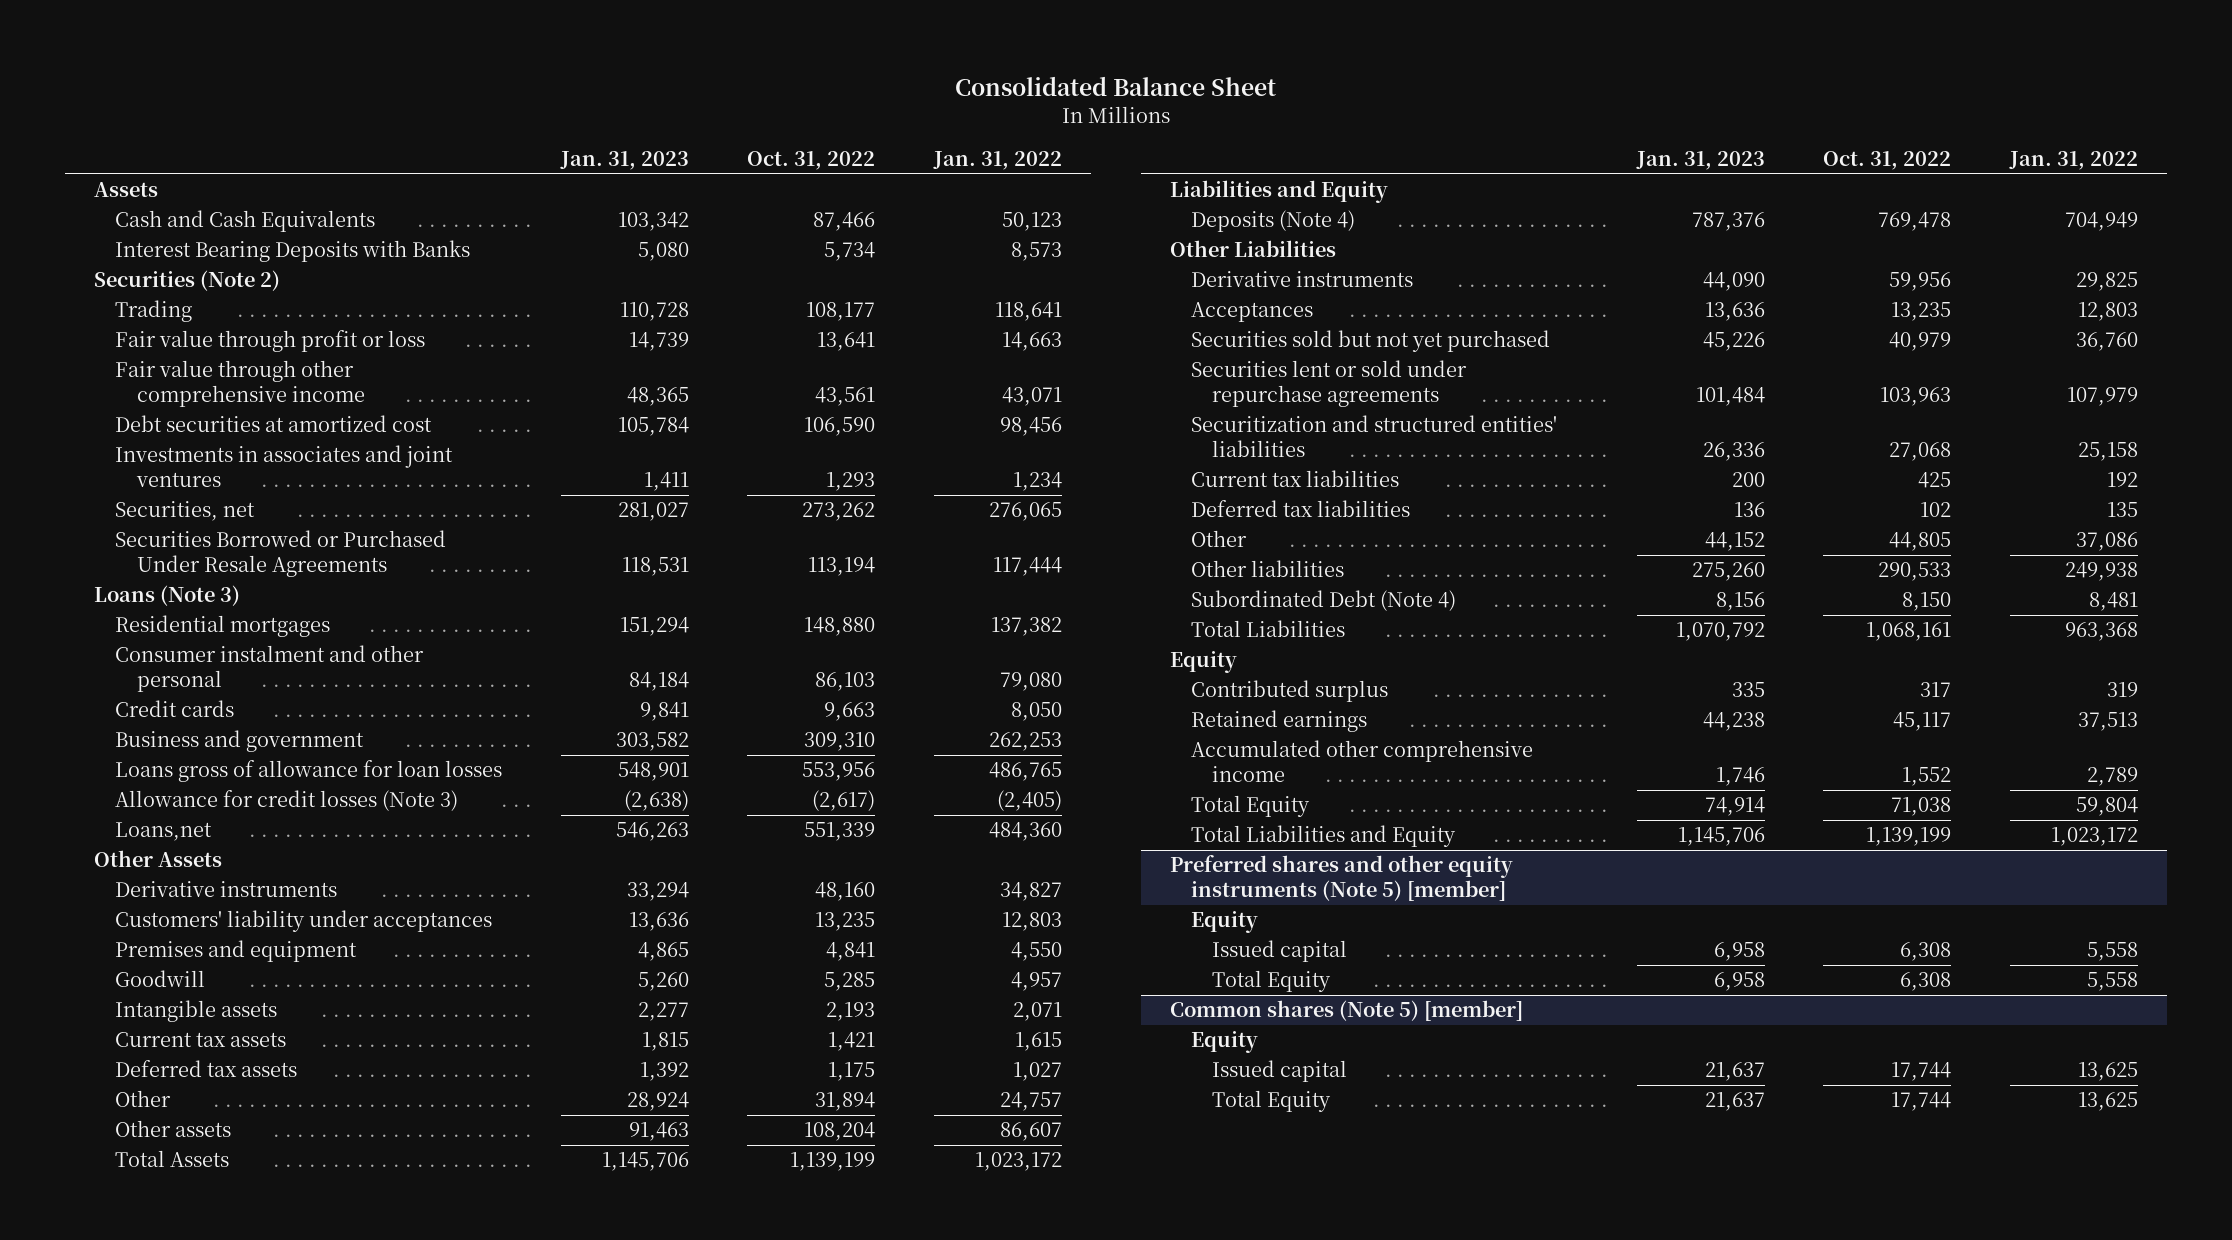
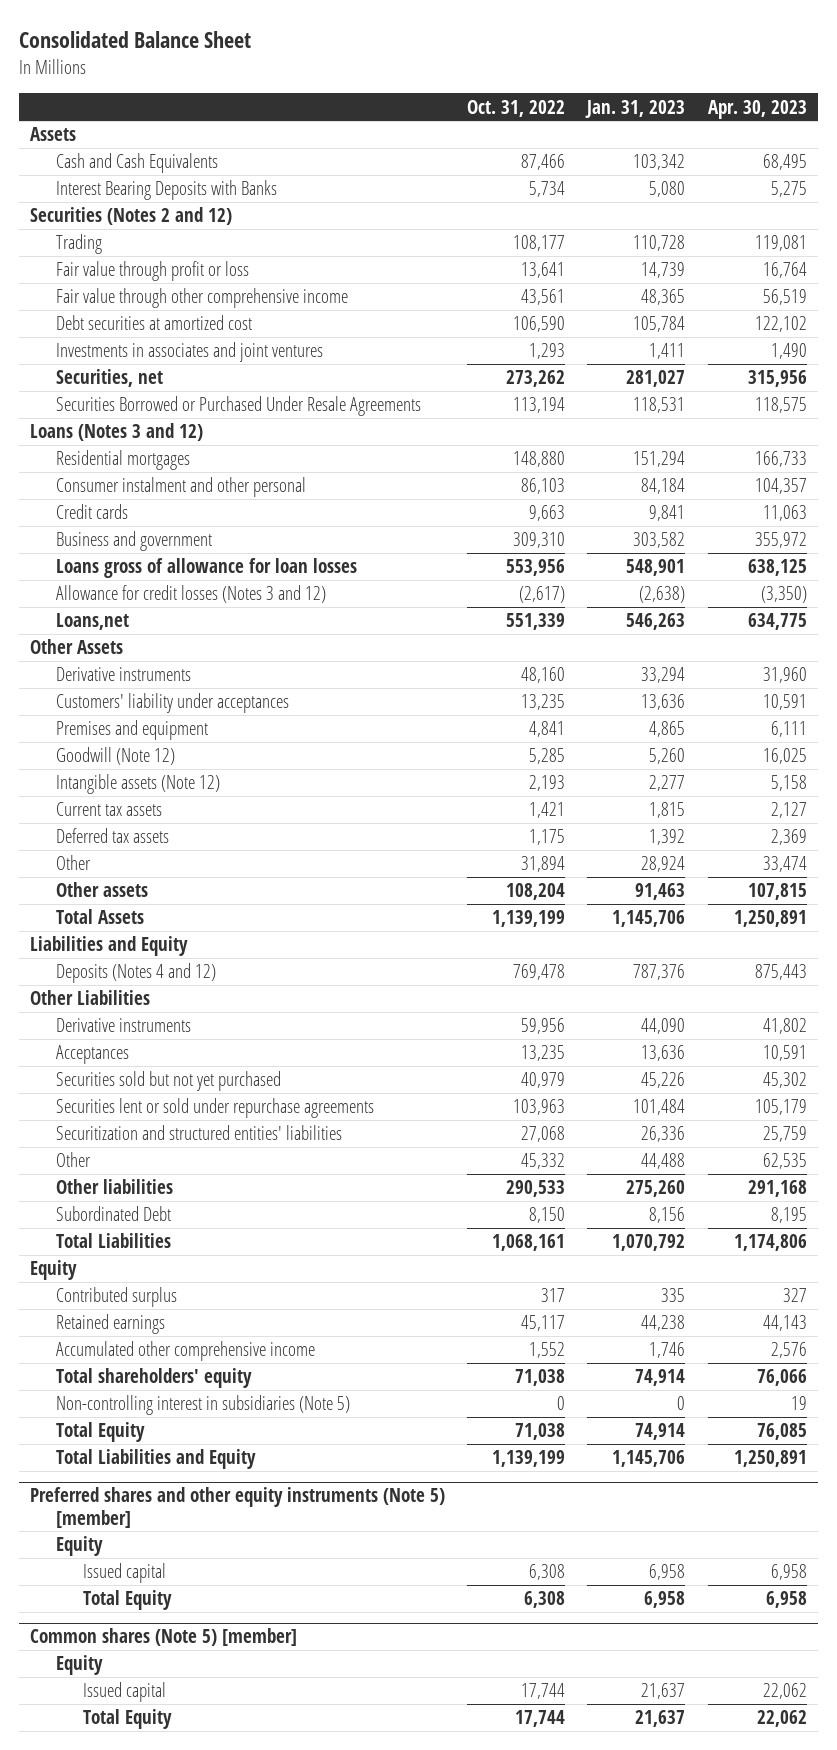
- | Jan. 31, 2023 | Oct. 31, 2022 | Jan. 31, 2022
+ | Oct. 31, 2022 | Jan. 31, 2023 | Apr. 30, 2023
- Securities (Note 2)
+ Securities (Notes 2 and 12)
- Loans (Note 3)
+ Loans (Notes 3 and 12)
- Allowance for credit losses (Note 3) | (2,638) | (2,617) | (2,405)
+ Allowance for credit losses (Notes 3 and 12) | (2,617) | (2,638) | (3,350)
- Goodwill | 5,260 | 5,285 | 4,957
- Intangible assets | 2,277 | 2,193 | 2,071
+ Goodwill (Note 12) | 5,285 | 5,260 | 16,025
+ Intangible assets (Note 12) | 2,193 | 2,277 | 5,158
- Deposits (Note 4) | 787,376 | 769,478 | 704,949
+ Deposits (Notes 4 and 12) | 769,478 | 787,376 | 875,443
- Current tax liabilities | 200 | 425 | 192
- Deferred tax liabilities | 136 | 102 | 135
- Other | 44,152 | 44,805 | 37,086
+ Other | 45,332 | 44,488 | 62,535
- Subordinated Debt (Note 4) | 8,156 | 8,150 | 8,481
+ Subordinated Debt | 8,150 | 8,156 | 8,195
+ Total shareholders' equity | 71,038 | 74,914 | 76,066
+ Non-controlling interest in subsidiaries (Note 5) | 0 | 0 | 19

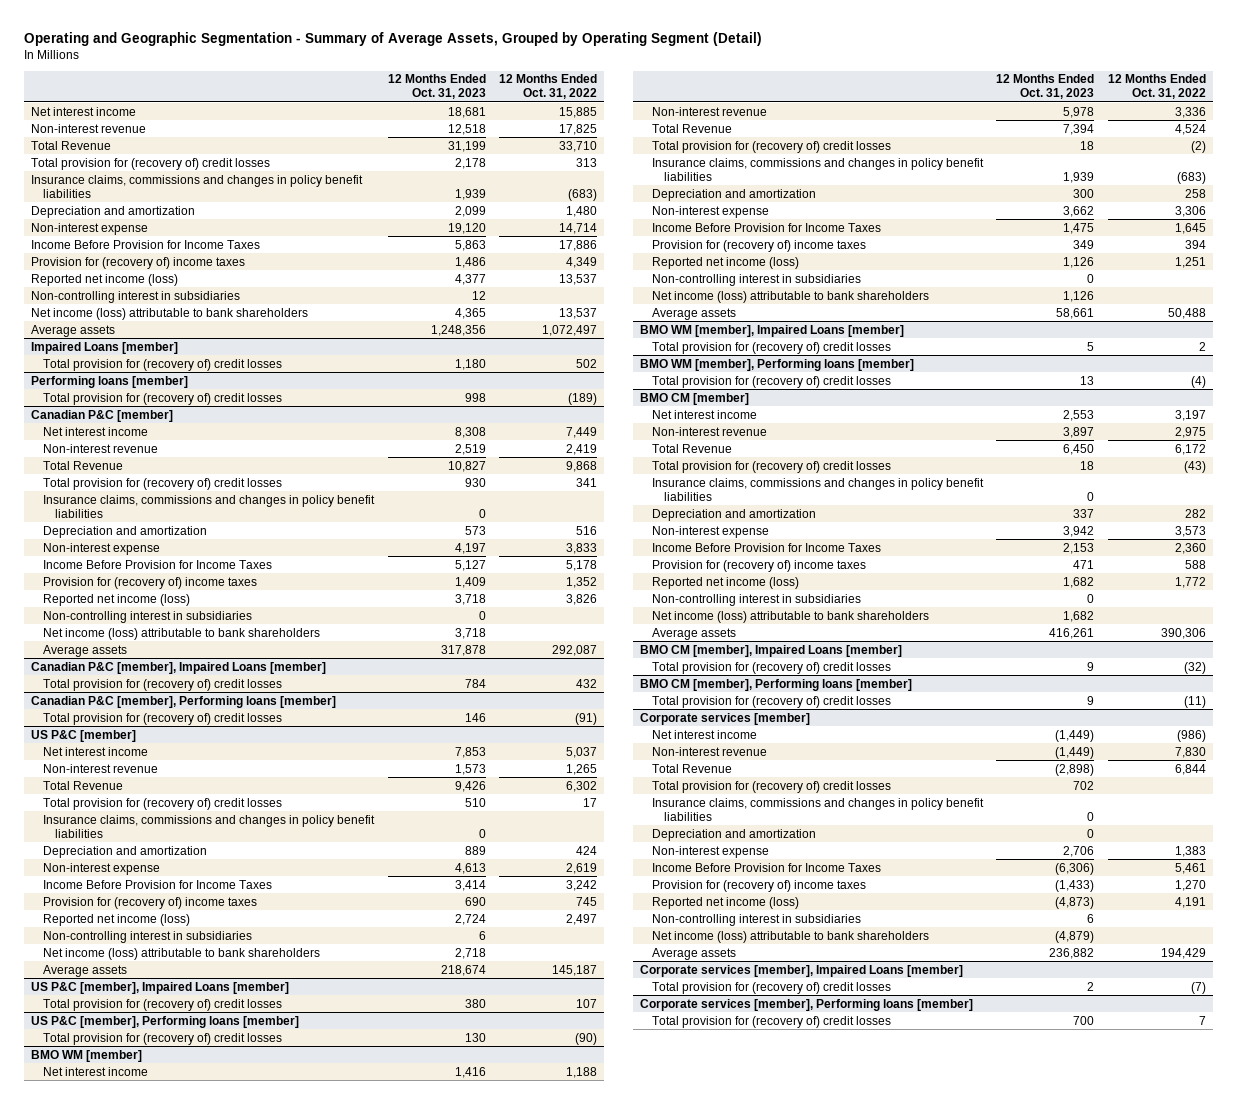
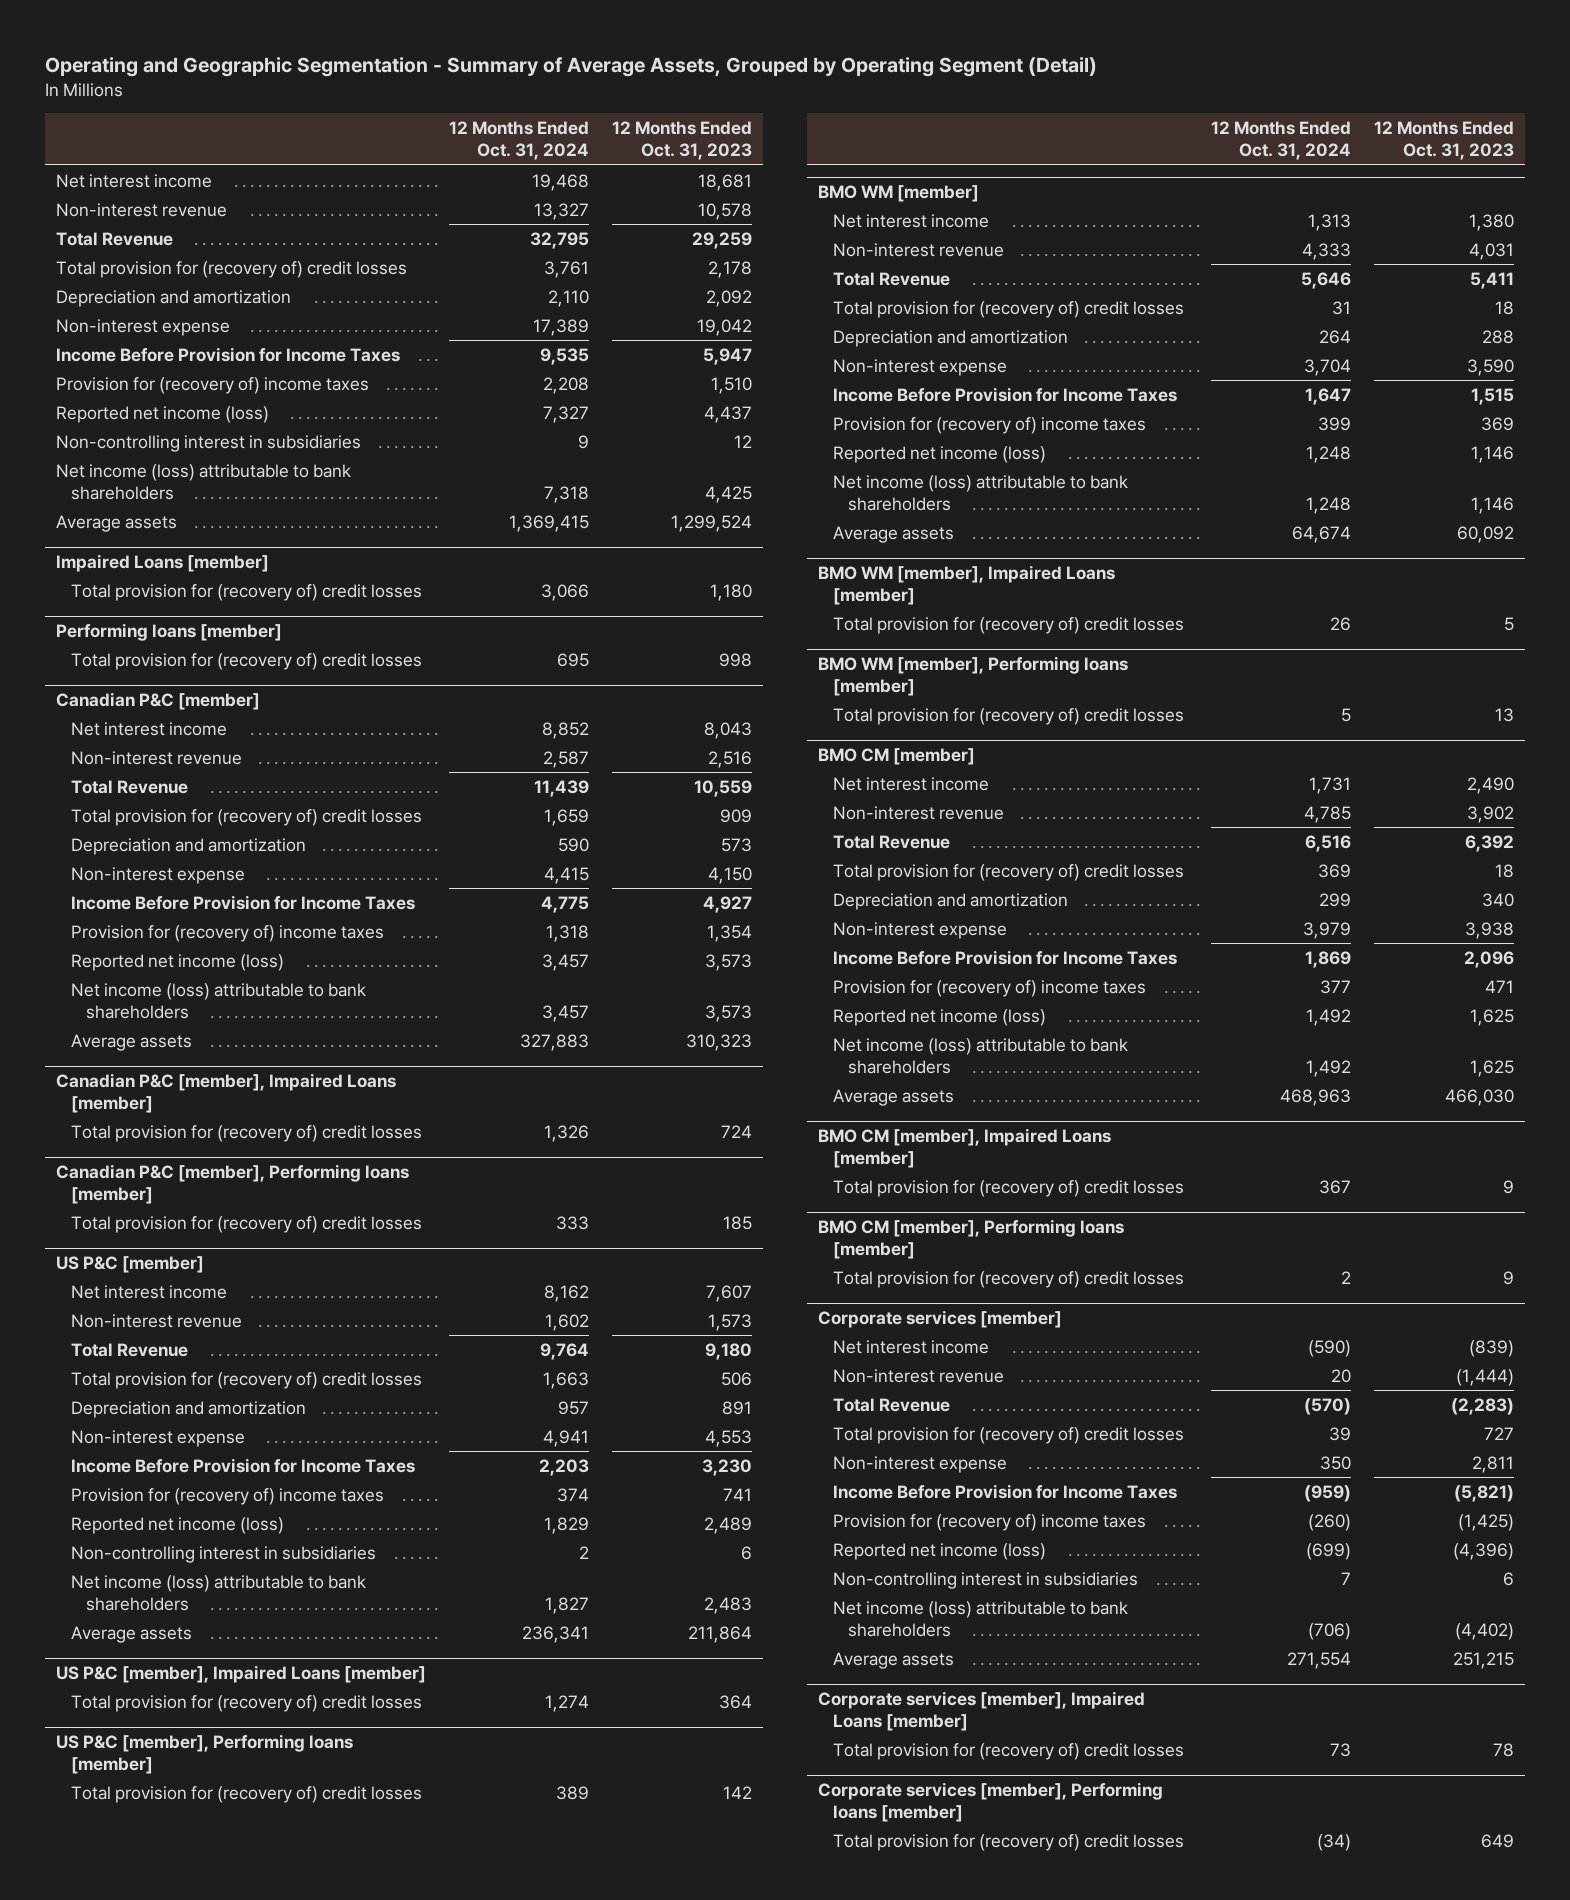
- | 12 Months Ended Oct. 31, 2023 | 12 Months Ended Oct. 31, 2022
+ | 12 Months Ended Oct. 31, 2024 | 12 Months Ended Oct. 31, 2023
- Non-interest revenue | 12,518 | 17,825
- Total Revenue | 31,199 | 33,710
+ Non-interest revenue | 13,327 | 10,578
+ Total Revenue | 32,795 | 29,259
- Insurance claims, commissions and changes in policy benefit liabilities | 1,939 | (683)
- Depreciation and amortization | 2,099 | 1,480
- Non-interest expense | 19,120 | 14,714
- Income Before Provision for Income Taxes | 5,863 | 17,886
- Provision for (recovery of) income taxes | 1,486 | 4,349
- Reported net income (loss) | 4,377 | 13,537
+ Depreciation and amortization | 2,110 | 2,092
+ Non-interest expense | 17,389 | 19,042
+ Income Before Provision for Income Taxes | 9,535 | 5,947
+ Provision for (recovery of) income taxes | 2,208 | 1,510
+ Reported net income (loss) | 7,327 | 4,437
- Net income (loss) attributable to bank shareholders | 4,365 | 13,537
- Average assets | 1,248,356 | 1,072,497
+ Net income (loss) attributable to bank shareholders | 7,318 | 4,425
+ Average assets | 1,369,415 | 1,299,524
@ Canadian P&C [member]
- Net interest income | 8,308 | 7,449
- Non-interest revenue | 2,519 | 2,419
- Total Revenue | 10,827 | 9,868
- Total provision for (recovery of) credit losses | 930 | 341
- Insurance claims, commissions and changes in policy benefit liabilities | 0 |
+ Net interest income | 8,852 | 8,043
+ Non-interest revenue | 2,587 | 2,516
+ Total Revenue | 11,439 | 10,559
+ Total provision for (recovery of) credit losses | 1,659 | 909
- Non-interest expense | 4,197 | 3,833
- Income Before Provision for Income Taxes | 5,127 | 5,178
- Provision for (recovery of) income taxes | 1,409 | 1,352
- Reported net income (loss) | 3,718 | 3,826
- Non-controlling interest in subsidiaries | 0 |
- Net income (loss) attributable to bank shareholders | 3,718 |
- Average assets | 317,878 | 292,087
+ Non-interest expense | 4,415 | 4,150
+ Income Before Provision for Income Taxes | 4,775 | 4,927
+ Provision for (recovery of) income taxes | 1,318 | 1,354
+ Reported net income (loss) | 3,457 | 3,573
+ Net income (loss) attributable to bank shareholders | 3,457 | 3,573
+ Average assets | 327,883 | 310,323
@ Canadian P&C [member], Impaired Loans [member]
- Total provision for (recovery of) credit losses | 784 | 432
+ Total provision for (recovery of) credit losses | 1,326 | 724
@ Canadian P&C [member], Performing loans [member]
- Total provision for (recovery of) credit losses | 146 | (91)
+ Total provision for (recovery of) credit losses | 333 | 185
@ US P&C [member]
- Net interest income | 7,853 | 5,037
+ Net interest income | 8,162 | 7,607
- Total Revenue | 9,426 | 6,302
- Total provision for (recovery of) credit losses | 510 | 17
- Insurance claims, commissions and changes in policy benefit liabilities | 0 |
- Depreciation and amortization | 889 | 424
- Non-interest expense | 4,613 | 2,619
- Income Before Provision for Income Taxes | 3,414 | 3,242
- Provision for (recovery of) income taxes | 690 | 745
- Reported net income (loss) | 2,724 | 2,497
+ Total Revenue | 9,764 | 9,180
+ Total provision for (recovery of) credit losses | 1,663 | 506
+ Depreciation and amortization | 957 | 891
+ Non-interest expense | 4,941 | 4,553
+ Income Before Provision for Income Taxes | 2,203 | 3,230
+ Provision for (recovery of) income taxes | 374 | 741
+ Reported net income (loss) | 1,829 | 2,489
- Net income (loss) attributable to bank shareholders | 2,718 |
- Average assets | 218,674 | 145,187
+ Net income (loss) attributable to bank shareholders | 1,827 | 2,483
+ Average assets | 236,341 | 211,864
@ US P&C [member], Impaired Loans [member]
- Total provision for (recovery of) credit losses | 380 | 107
+ Total provision for (recovery of) credit losses | 1,274 | 364
@ US P&C [member], Performing loans [member]
- Total provision for (recovery of) credit losses | 130 | (90)
+ Total provision for (recovery of) credit losses | 389 | 142
@ BMO WM [member]
- Net interest income | 1,416 | 1,188
- Non-interest revenue | 5,978 | 3,336
- Total Revenue | 7,394 | 4,524
+ Net interest income | 1,313 | 1,380
+ Non-interest revenue | 4,333 | 4,031
+ Total Revenue | 5,646 | 5,411
- Insurance claims, commissions and changes in policy benefit liabilities | 1,939 | (683)
- Depreciation and amortization | 300 | 258
- Non-interest expense | 3,662 | 3,306
- Income Before Provision for Income Taxes | 1,475 | 1,645
- Provision for (recovery of) income taxes | 349 | 394
- Reported net income (loss) | 1,126 | 1,251
- Non-controlling interest in subsidiaries | 0 |
- Net income (loss) attributable to bank shareholders | 1,126 |
- Average assets | 58,661 | 50,488
+ Depreciation and amortization | 264 | 288
+ Non-interest expense | 3,704 | 3,590
+ Income Before Provision for Income Taxes | 1,647 | 1,515
+ Provision for (recovery of) income taxes | 399 | 369
+ Reported net income (loss) | 1,248 | 1,146
+ Net income (loss) attributable to bank shareholders | 1,248 | 1,146
+ Average assets | 64,674 | 60,092
@ BMO CM [member]
- Net interest income | 2,553 | 3,197
- Non-interest revenue | 3,897 | 2,975
- Total Revenue | 6,450 | 6,172
+ Net interest income | 1,731 | 2,490
+ Non-interest revenue | 4,785 | 3,902
+ Total Revenue | 6,516 | 6,392
- Insurance claims, commissions and changes in policy benefit liabilities | 0 |
- Depreciation and amortization | 337 | 282
- Non-interest expense | 3,942 | 3,573
- Income Before Provision for Income Taxes | 2,153 | 2,360
+ Depreciation and amortization | 299 | 340
+ Non-interest expense | 3,979 | 3,938
+ Income Before Provision for Income Taxes | 1,869 | 2,096
- Reported net income (loss) | 1,682 | 1,772
- Non-controlling interest in subsidiaries | 0 |
- Net income (loss) attributable to bank shareholders | 1,682 |
- Average assets | 416,261 | 390,306
+ Reported net income (loss) | 1,492 | 1,625
+ Net income (loss) attributable to bank shareholders | 1,492 | 1,625
+ Average assets | 468,963 | 466,030
@ Corporate services [member]
- Net interest income | (1,449) | (986)
- Non-interest revenue | (1,449) | 7,830
- Total Revenue | (2,898) | 6,844
- Total provision for (recovery of) credit losses | 702 |
- Insurance claims, commissions and changes in policy benefit liabilities | 0 |
- Depreciation and amortization | 0 |
- Non-interest expense | 2,706 | 1,383
- Income Before Provision for Income Taxes | (6,306) | 5,461
- Provision for (recovery of) income taxes | (1,433) | 1,270
- Reported net income (loss) | (4,873) | 4,191
+ Net interest income | (590) | (839)
+ Non-interest revenue | 20 | (1,444)
+ Total Revenue | (570) | (2,283)
+ Total provision for (recovery of) credit losses | 39 | 727
+ Non-interest expense | 350 | 2,811
+ Income Before Provision for Income Taxes | (959) | (5,821)
+ Provision for (recovery of) income taxes | (260) | (1,425)
+ Reported net income (loss) | (699) | (4,396)
- Net income (loss) attributable to bank shareholders | (4,879) |
- Average assets | 236,882 | 194,429
+ Net income (loss) attributable to bank shareholders | (706) | (4,402)
+ Average assets | 271,554 | 251,215
@ Corporate services [member], Impaired Loans [member]
- Total provision for (recovery of) credit losses | 2 | (7)
+ Total provision for (recovery of) credit losses | 73 | 78
@ Corporate services [member], Performing loans [member]
- Total provision for (recovery of) credit losses | 700 | 7
+ Total provision for (recovery of) credit losses | (34) | 649

